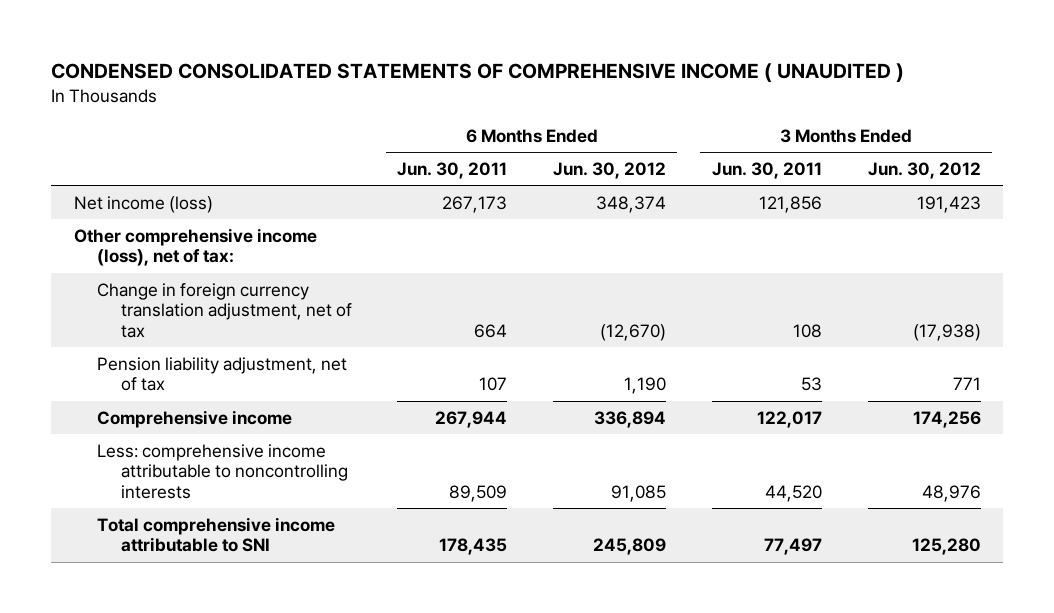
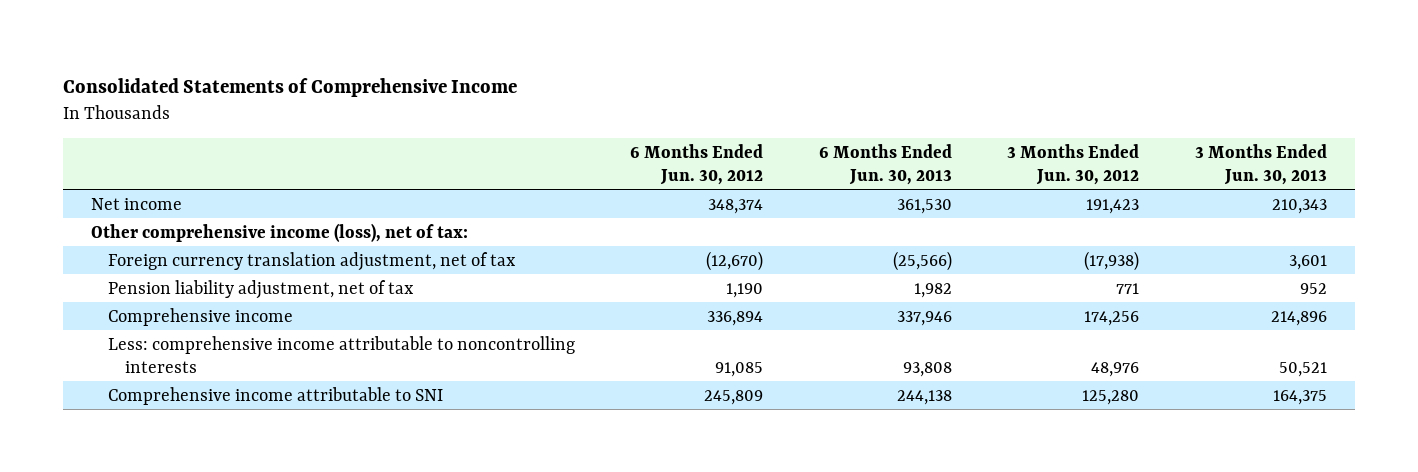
- CONDENSED CONSOLIDATED STATEMENTS OF COMPREHENSIVE INCOME ( UNAUDITED )
+ Consolidated Statements of Comprehensive Income
- | 6 Months Ended Jun. 30, 2011 | 6 Months Ended Jun. 30, 2012 | 3 Months Ended Jun. 30, 2011 | 3 Months Ended Jun. 30, 2012
+ | 6 Months Ended Jun. 30, 2012 | 6 Months Ended Jun. 30, 2013 | 3 Months Ended Jun. 30, 2012 | 3 Months Ended Jun. 30, 2013
- Net income (loss) | 267,173 | 348,374 | 121,856 | 191,423
+ Net income | 348,374 | 361,530 | 191,423 | 210,343
- Change in foreign currency translation adjustment, net of tax | 664 | (12,670) | 108 | (17,938)
+ Foreign currency translation adjustment, net of tax | (12,670) | (25,566) | (17,938) | 3,601
- Total comprehensive income attributable to SNI | 178,435 | 245,809 | 77,497 | 125,280
+ Comprehensive income attributable to SNI | 245,809 | 244,138 | 125,280 | 164,375

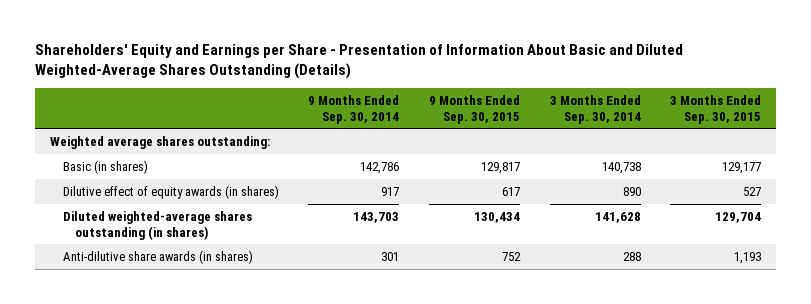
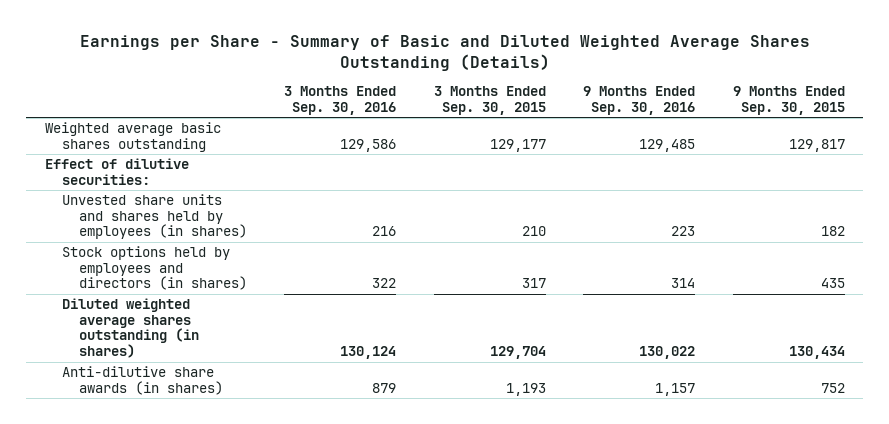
- Shareholders' Equity and Earnings per Share - Presentation of Information About Basic and Diluted Weighted-Average Shares Outstanding (Details)
+ Earnings per Share - Summary of Basic and Diluted Weighted Average Shares Outstanding (Details)
- | 9 Months Ended Sep. 30, 2014 | 9 Months Ended Sep. 30, 2015 | 3 Months Ended Sep. 30, 2014 | 3 Months Ended Sep. 30, 2015
+ | 3 Months Ended Sep. 30, 2016 | 3 Months Ended Sep. 30, 2015 | 9 Months Ended Sep. 30, 2016 | 9 Months Ended Sep. 30, 2015
- Weighted average shares outstanding:
- Basic (in shares) | 142,786 | 129,817 | 140,738 | 129,177
- Dilutive effect of equity awards (in shares) | 917 | 617 | 890 | 527
- Diluted weighted-average shares outstanding (in shares) | 143,703 | 130,434 | 141,628 | 129,704
+ Weighted average basic shares outstanding | 129,586 | 129,177 | 129,485 | 129,817
+ Effect of dilutive securities:
+ Unvested share units and shares held by employees (in shares) | 216 | 210 | 223 | 182
+ Stock options held by employees and directors (in shares) | 322 | 317 | 314 | 435
+ Diluted weighted average shares outstanding (in shares) | 130,124 | 129,704 | 130,022 | 130,434

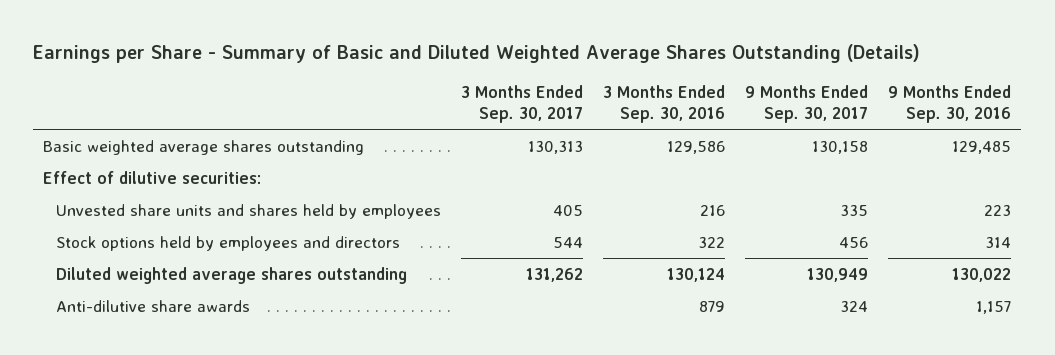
- | 3 Months Ended Sep. 30, 2016 | 3 Months Ended Sep. 30, 2015 | 9 Months Ended Sep. 30, 2016 | 9 Months Ended Sep. 30, 2015
+ | 3 Months Ended Sep. 30, 2017 | 3 Months Ended Sep. 30, 2016 | 9 Months Ended Sep. 30, 2017 | 9 Months Ended Sep. 30, 2016
- Weighted average basic shares outstanding | 129,586 | 129,177 | 129,485 | 129,817
+ Basic weighted average shares outstanding | 130,313 | 129,586 | 130,158 | 129,485
- Unvested share units and shares held by employees (in shares) | 216 | 210 | 223 | 182
- Stock options held by employees and directors (in shares) | 322 | 317 | 314 | 435
- Diluted weighted average shares outstanding (in shares) | 130,124 | 129,704 | 130,022 | 130,434
- Anti-dilutive share awards (in shares) | 879 | 1,193 | 1,157 | 752
+ Unvested share units and shares held by employees | 405 | 216 | 335 | 223
+ Stock options held by employees and directors | 544 | 322 | 456 | 314
+ Diluted weighted average shares outstanding | 131,262 | 130,124 | 130,949 | 130,022
+ Anti-dilutive share awards | | 879 | 324 | 1,157

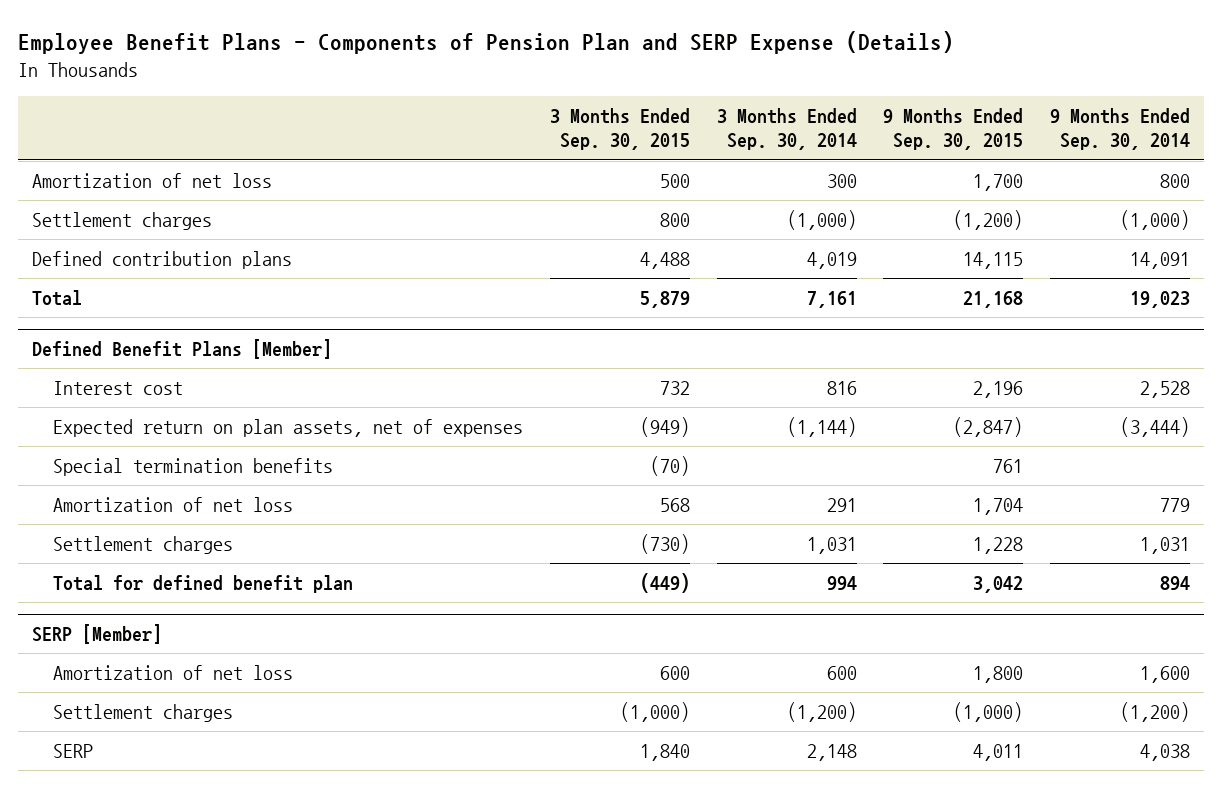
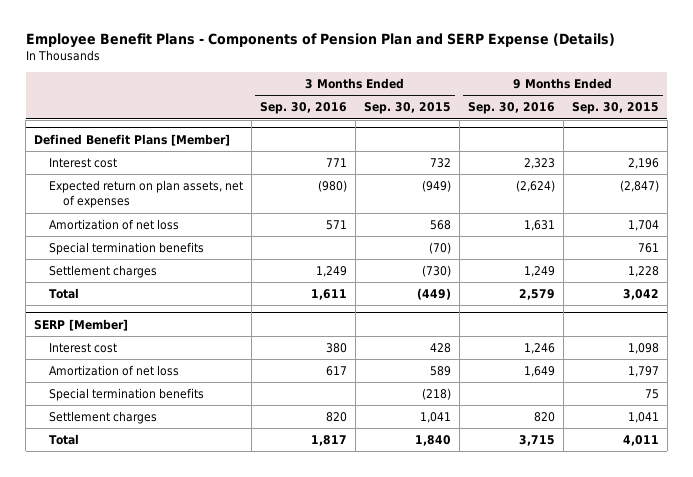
- | 3 Months Ended Sep. 30, 2015 | 3 Months Ended Sep. 30, 2014 | 9 Months Ended Sep. 30, 2015 | 9 Months Ended Sep. 30, 2014
+ | 3 Months Ended Sep. 30, 2016 | 3 Months Ended Sep. 30, 2015 | 9 Months Ended Sep. 30, 2016 | 9 Months Ended Sep. 30, 2015
- Amortization of net loss | 500 | 300 | 1,700 | 800
- Settlement charges | 800 | (1,000) | (1,200) | (1,000)
- Defined contribution plans | 4,488 | 4,019 | 14,115 | 14,091
- Total | 5,879 | 7,161 | 21,168 | 19,023
@ Defined Benefit Plans [Member]
moved down: Special termination benefits | | (70) | | 761
- Total for defined benefit plan | (449) | 994 | 3,042 | 894
+ Total | 1,611 | (449) | 2,579 | 3,042
@ SERP [Member]
- Amortization of net loss | 600 | 600 | 1,800 | 1,600
- Settlement charges | (1,000) | (1,200) | (1,000) | (1,200)
- SERP | 1,840 | 2,148 | 4,011 | 4,038
+ Interest cost | 380 | 428 | 1,246 | 1,098
+ Amortization of net loss | 617 | 589 | 1,649 | 1,797
+ Special termination benefits | | (218) | | 75
+ Settlement charges | 820 | 1,041 | 820 | 1,041
+ Total | 1,817 | 1,840 | 3,715 | 4,011

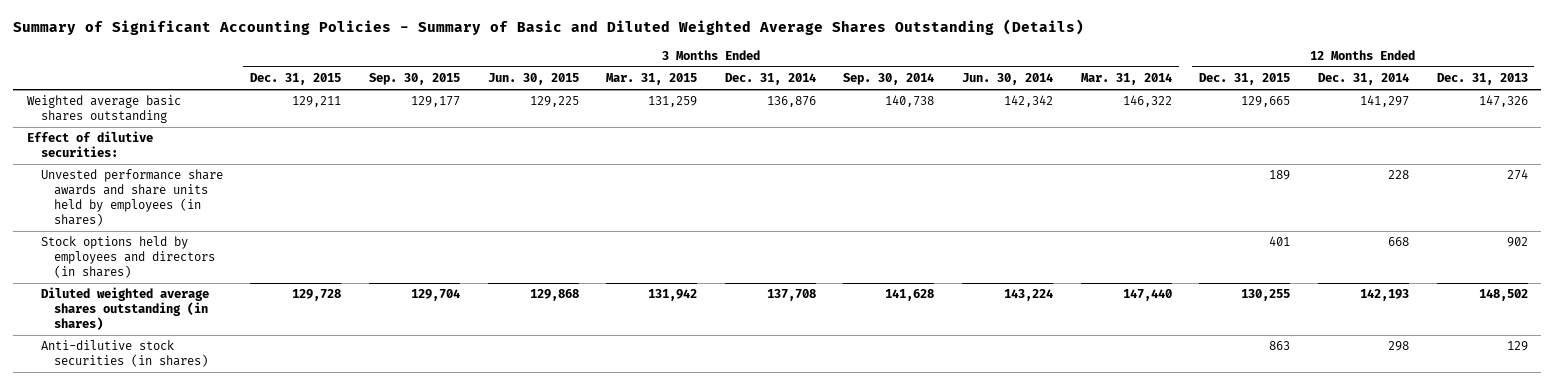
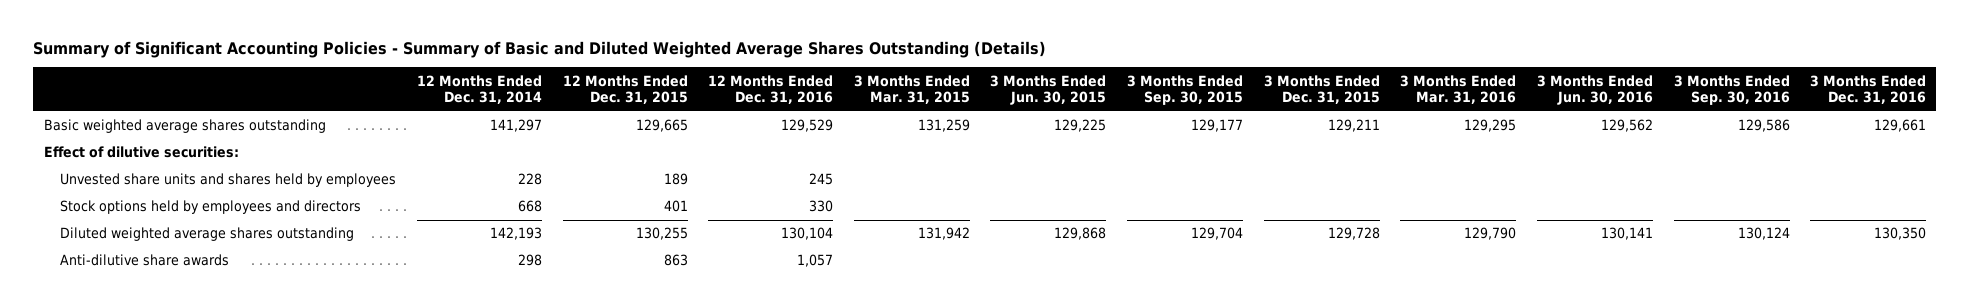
- | 3 Months Ended Dec. 31, 2015 | 3 Months Ended Sep. 30, 2015 | 3 Months Ended Jun. 30, 2015 | 3 Months Ended Mar. 31, 2015 | 3 Months Ended Dec. 31, 2014 | 3 Months Ended Sep. 30, 2014 | 3 Months Ended Jun. 30, 2014 | 3 Months Ended Mar. 31, 2014 | 12 Months Ended Dec. 31, 2015 | 12 Months Ended Dec. 31, 2014 | 12 Months Ended Dec. 31, 2013
+ | 12 Months Ended Dec. 31, 2014 | 12 Months Ended Dec. 31, 2015 | 12 Months Ended Dec. 31, 2016 | 3 Months Ended Mar. 31, 2015 | 3 Months Ended Jun. 30, 2015 | 3 Months Ended Sep. 30, 2015 | 3 Months Ended Dec. 31, 2015 | 3 Months Ended Mar. 31, 2016 | 3 Months Ended Jun. 30, 2016 | 3 Months Ended Sep. 30, 2016 | 3 Months Ended Dec. 31, 2016
- Weighted average basic shares outstanding | 129,211 | 129,177 | 129,225 | 131,259 | 136,876 | 140,738 | 142,342 | 146,322 | 129,665 | 141,297 | 147,326
+ Basic weighted average shares outstanding | 141,297 | 129,665 | 129,529 | 131,259 | 129,225 | 129,177 | 129,211 | 129,295 | 129,562 | 129,586 | 129,661
- Unvested performance share awards and share units held by employees (in shares) | | | | | | | | | 189 | 228 | 274
- Stock options held by employees and directors (in shares) | | | | | | | | | 401 | 668 | 902
- Diluted weighted average shares outstanding (in shares) | 129,728 | 129,704 | 129,868 | 131,942 | 137,708 | 141,628 | 143,224 | 147,440 | 130,255 | 142,193 | 148,502
- Anti-dilutive stock securities (in shares) | | | | | | | | | 863 | 298 | 129
+ Unvested share units and shares held by employees | 228 | 189 | 245 | | | | | | | |
+ Stock options held by employees and directors | 668 | 401 | 330 | | | | | | | |
+ Diluted weighted average shares outstanding | 142,193 | 130,255 | 130,104 | 131,942 | 129,868 | 129,704 | 129,728 | 129,790 | 130,141 | 130,124 | 130,350
+ Anti-dilutive share awards | 298 | 863 | 1,057 | | | | | | | |

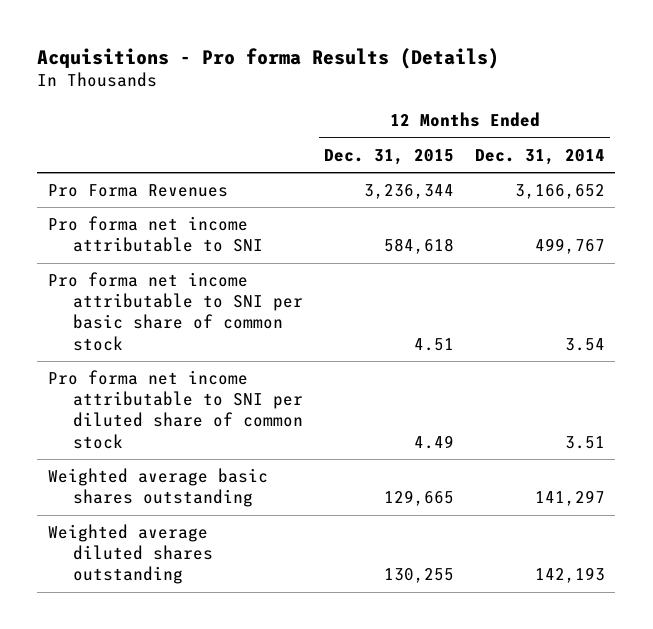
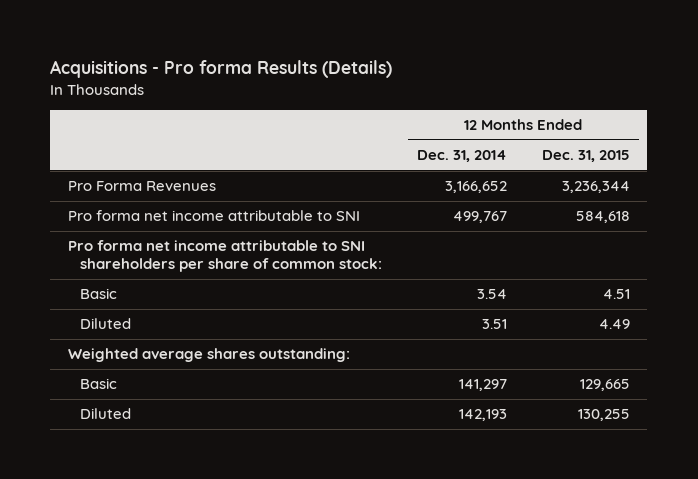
- | 12 Months Ended Dec. 31, 2015 | 12 Months Ended Dec. 31, 2014
+ | 12 Months Ended Dec. 31, 2014 | 12 Months Ended Dec. 31, 2015
- Pro forma net income attributable to SNI per basic share of common stock | 4.51 | 3.54
- Pro forma net income attributable to SNI per diluted share of common stock | 4.49 | 3.51
- Weighted average basic shares outstanding | 129,665 | 141,297
- Weighted average diluted shares outstanding | 130,255 | 142,193
+ Pro forma net income attributable to SNI shareholders per share of common stock:
+ Basic | 3.54 | 4.51
+ Diluted | 3.51 | 4.49
+ Weighted average shares outstanding:
+ Basic | 141,297 | 129,665
+ Diluted | 142,193 | 130,255

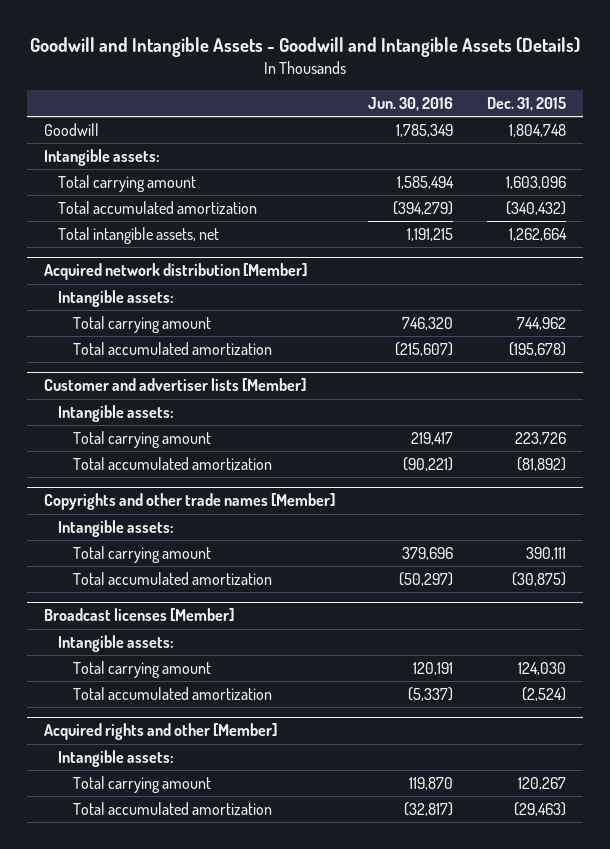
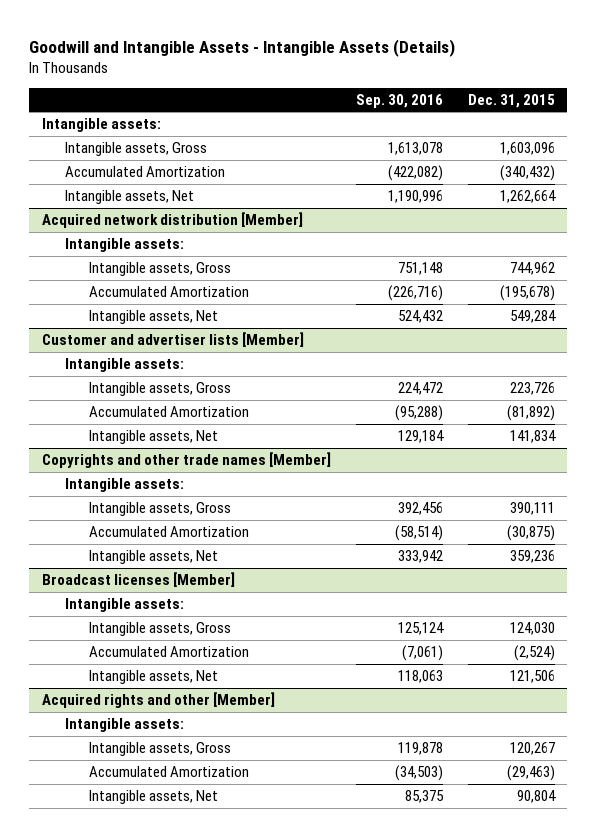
- Goodwill and Intangible Assets - Goodwill and Intangible Assets (Details)
+ Goodwill and Intangible Assets - Intangible Assets (Details)
- | Jun. 30, 2016 | Dec. 31, 2015
+ | Sep. 30, 2016 | Dec. 31, 2015
- Goodwill | 1,785,349 | 1,804,748
- Total carrying amount | 1,585,494 | 1,603,096
- Total accumulated amortization | (394,279) | (340,432)
- Total intangible assets, net | 1,191,215 | 1,262,664
+ Intangible assets, Gross | 1,613,078 | 1,603,096
+ Accumulated Amortization | (422,082) | (340,432)
+ Intangible assets, Net | 1,190,996 | 1,262,664
@ Acquired network distribution [Member]
- Total carrying amount | 746,320 | 744,962
- Total accumulated amortization | (215,607) | (195,678)
+ Intangible assets, Gross | 751,148 | 744,962
+ Accumulated Amortization | (226,716) | (195,678)
+ Intangible assets, Net | 524,432 | 549,284
@ Customer and advertiser lists [Member]
- Total carrying amount | 219,417 | 223,726
- Total accumulated amortization | (90,221) | (81,892)
+ Intangible assets, Gross | 224,472 | 223,726
+ Accumulated Amortization | (95,288) | (81,892)
+ Intangible assets, Net | 129,184 | 141,834
@ Copyrights and other trade names [Member]
- Total carrying amount | 379,696 | 390,111
- Total accumulated amortization | (50,297) | (30,875)
+ Intangible assets, Gross | 392,456 | 390,111
+ Accumulated Amortization | (58,514) | (30,875)
+ Intangible assets, Net | 333,942 | 359,236
@ Broadcast licenses [Member]
- Total carrying amount | 120,191 | 124,030
- Total accumulated amortization | (5,337) | (2,524)
+ Intangible assets, Gross | 125,124 | 124,030
+ Accumulated Amortization | (7,061) | (2,524)
+ Intangible assets, Net | 118,063 | 121,506
@ Acquired rights and other [Member]
- Total carrying amount | 119,870 | 120,267
- Total accumulated amortization | (32,817) | (29,463)
+ Intangible assets, Gross | 119,878 | 120,267
+ Accumulated Amortization | (34,503) | (29,463)
+ Intangible assets, Net | 85,375 | 90,804

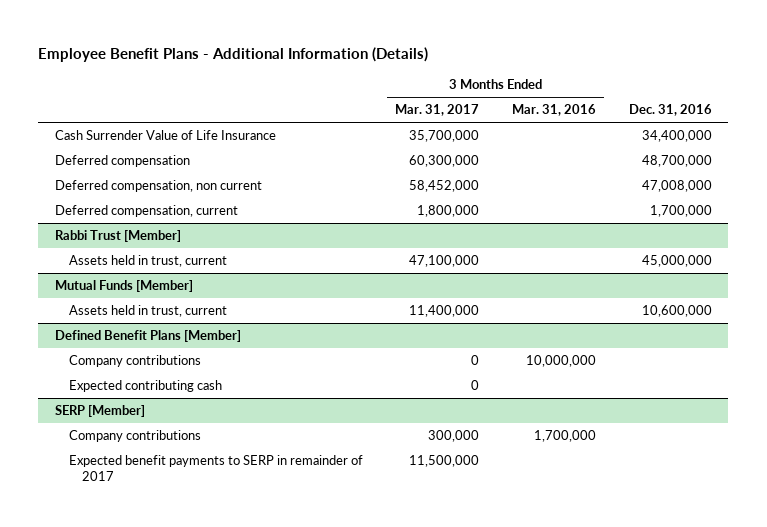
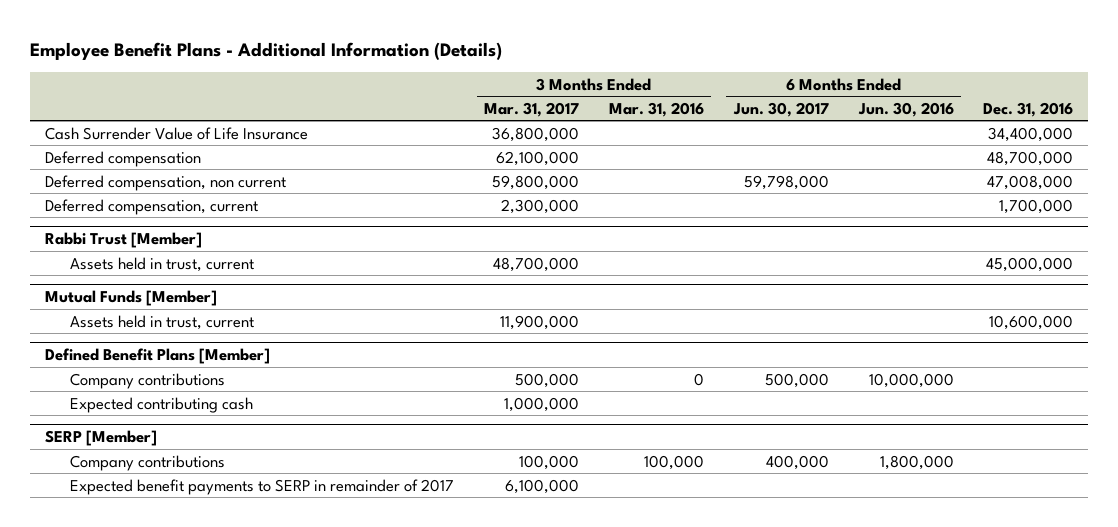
- | 3 Months Ended Mar. 31, 2017 | 3 Months Ended Mar. 31, 2016 | Dec. 31, 2016
+ | 3 Months Ended Mar. 31, 2017 | 3 Months Ended Mar. 31, 2016 | 6 Months Ended Jun. 30, 2017 | 6 Months Ended Jun. 30, 2016 | Dec. 31, 2016
- Cash Surrender Value of Life Insurance | 35,700,000 | | 34,400,000
- Deferred compensation | 60,300,000 | | 48,700,000
- Deferred compensation, non current | 58,452,000 | | 47,008,000
- Deferred compensation, current | 1,800,000 | | 1,700,000
+ Cash Surrender Value of Life Insurance | 36,800,000 | | | | 34,400,000
+ Deferred compensation | 62,100,000 | | | | 48,700,000
+ Deferred compensation, non current | 59,800,000 | | 59,798,000 | | 47,008,000
+ Deferred compensation, current | 2,300,000 | | | | 1,700,000
@ Rabbi Trust [Member]
- Assets held in trust, current | 47,100,000 | | 45,000,000
+ Assets held in trust, current | 48,700,000 | | | | 45,000,000
@ Mutual Funds [Member]
- Assets held in trust, current | 11,400,000 | | 10,600,000
+ Assets held in trust, current | 11,900,000 | | | | 10,600,000
@ Defined Benefit Plans [Member]
- Company contributions | 0 | 10,000,000 |
- Expected contributing cash | 0 | |
+ Company contributions | 500,000 | 0 | 500,000 | 10,000,000 |
+ Expected contributing cash | 1,000,000 | | | |
@ SERP [Member]
- Company contributions | 300,000 | 1,700,000 |
- Expected benefit payments to SERP in remainder of 2017 | 11,500,000 | |
+ Company contributions | 100,000 | 100,000 | 400,000 | 1,800,000 |
+ Expected benefit payments to SERP in remainder of 2017 | 6,100,000 | | | |

